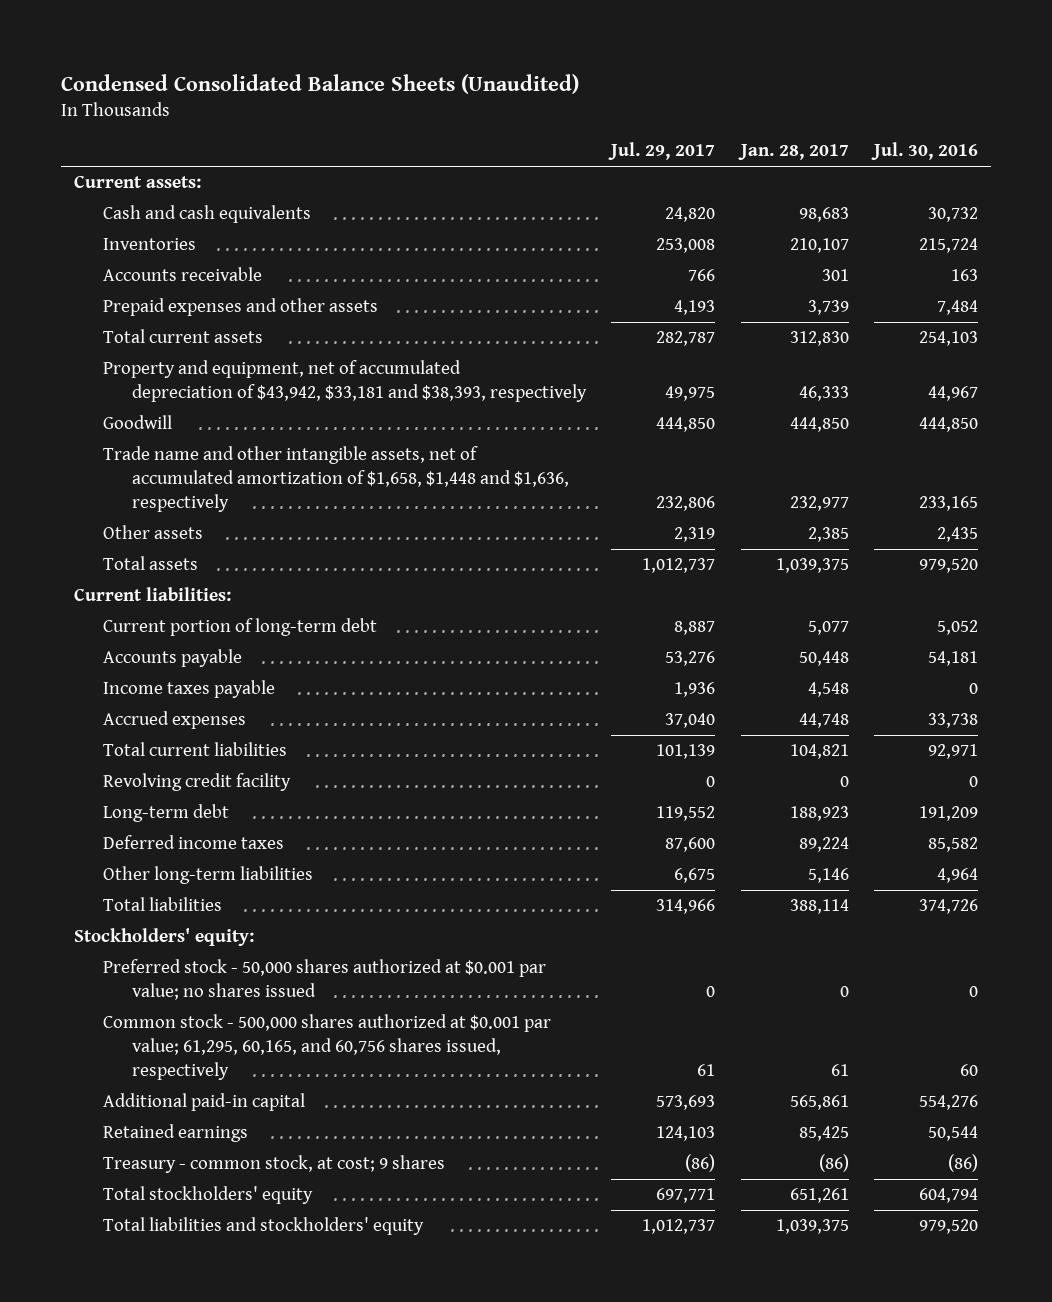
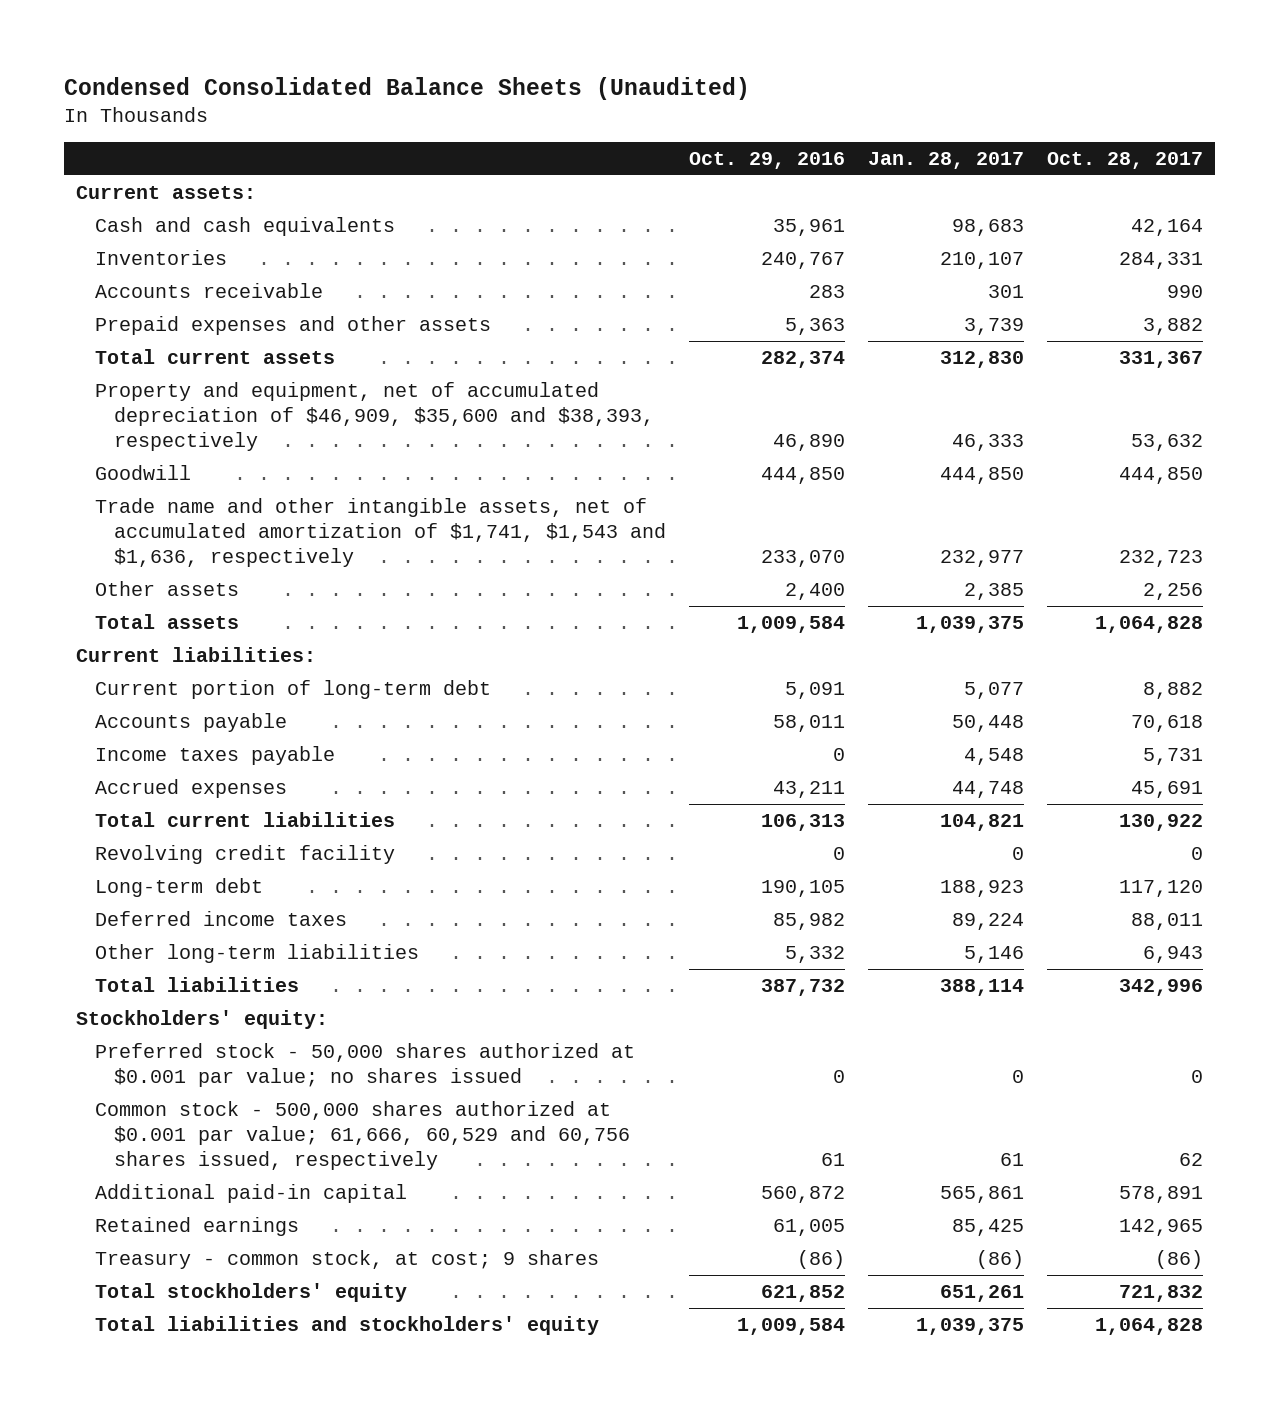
- | Jul. 29, 2017 | Jan. 28, 2017 | Jul. 30, 2016
+ | Oct. 29, 2016 | Jan. 28, 2017 | Oct. 28, 2017
- Property and equipment, net of accumulated depreciation of $43,942, $33,181 and $38,393, respectively | 49,975 | 46,333 | 44,967
+ Property and equipment, net of accumulated depreciation of $46,909, $35,600 and $38,393, respectively | 46,890 | 46,333 | 53,632
- Trade name and other intangible assets, net of accumulated amortization of $1,658, $1,448 and $1,636, respectively | 232,806 | 232,977 | 233,165
+ Trade name and other intangible assets, net of accumulated amortization of $1,741, $1,543 and $1,636, respectively | 233,070 | 232,977 | 232,723
- Common stock - 500,000 shares authorized at $0.001 par value; 61,295, 60,165, and 60,756 shares issued, respectively | 61 | 61 | 60
+ Common stock - 500,000 shares authorized at $0.001 par value; 61,666, 60,529 and 60,756 shares issued, respectively | 61 | 61 | 62

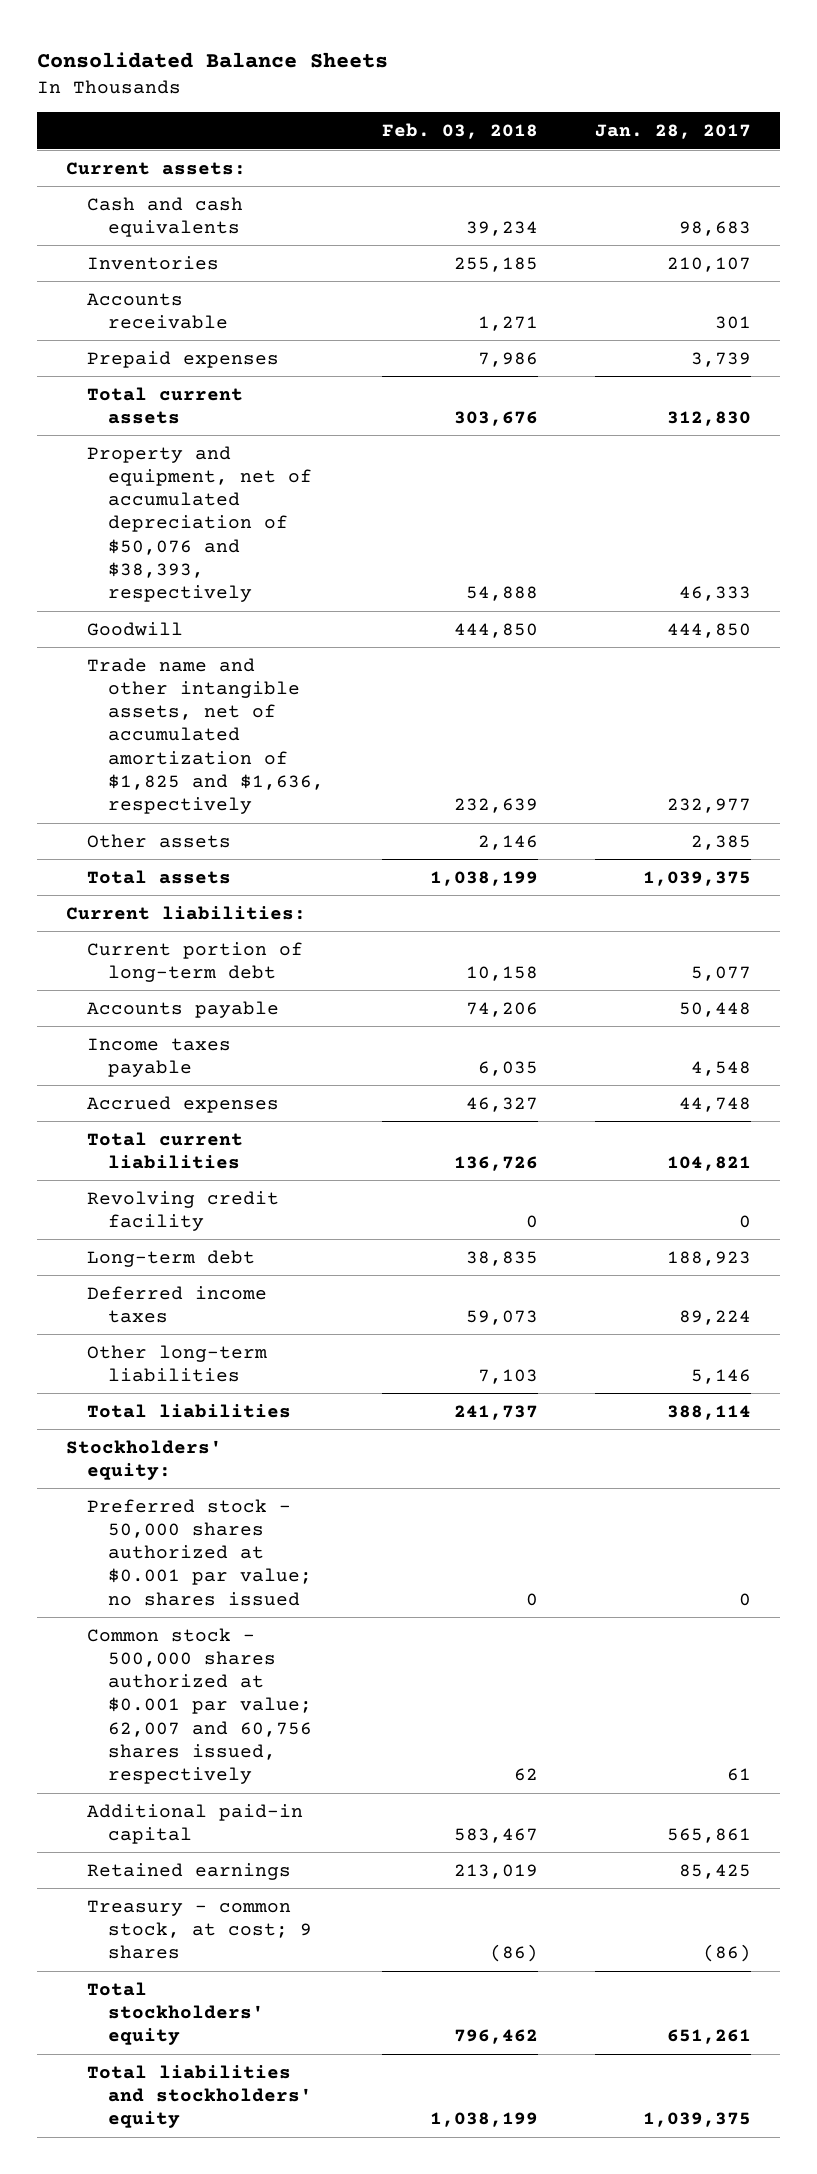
- Condensed Consolidated Balance Sheets (Unaudited)
+ Consolidated Balance Sheets
- | Oct. 29, 2016 | Jan. 28, 2017 | Oct. 28, 2017
+ | Feb. 03, 2018 | Jan. 28, 2017
- Prepaid expenses and other assets | 5,363 | 3,739 | 3,882
+ Prepaid expenses | 7,986 | 3,739
- Property and equipment, net of accumulated depreciation of $46,909, $35,600 and $38,393, respectively | 46,890 | 46,333 | 53,632
+ Property and equipment, net of accumulated depreciation of $50,076 and $38,393, respectively | 54,888 | 46,333
- Trade name and other intangible assets, net of accumulated amortization of $1,741, $1,543 and $1,636, respectively | 233,070 | 232,977 | 232,723
+ Trade name and other intangible assets, net of accumulated amortization of $1,825 and $1,636, respectively | 232,639 | 232,977
- Common stock - 500,000 shares authorized at $0.001 par value; 61,666, 60,529 and 60,756 shares issued, respectively | 61 | 61 | 62
+ Common stock - 500,000 shares authorized at $0.001 par value; 62,007 and 60,756 shares issued, respectively | 62 | 61

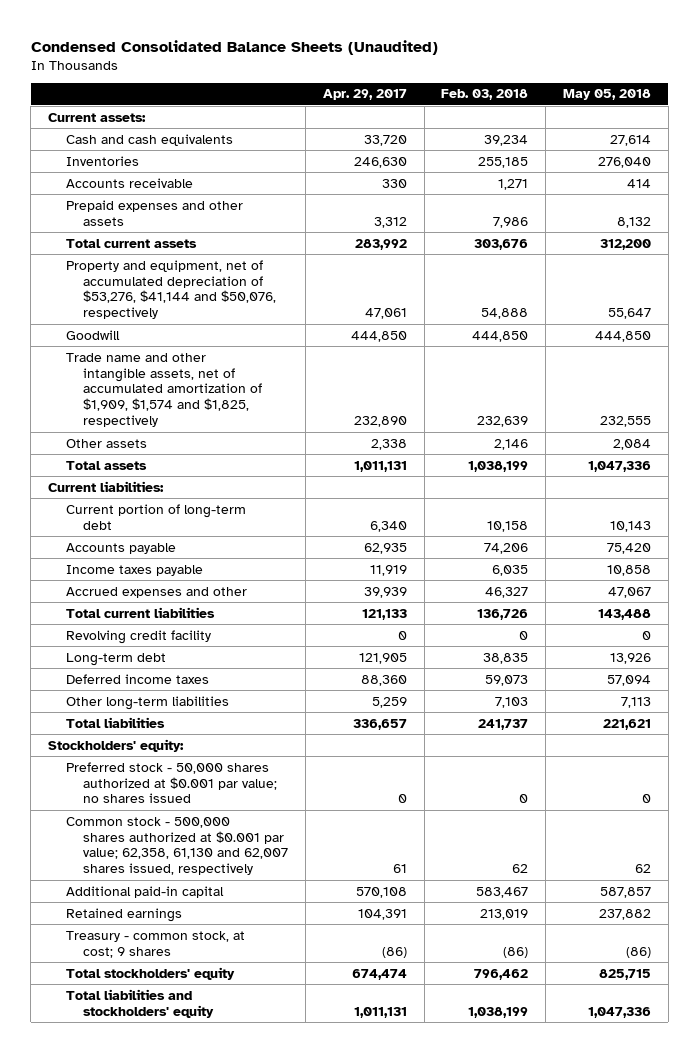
- Consolidated Balance Sheets
+ Condensed Consolidated Balance Sheets (Unaudited)
- | Feb. 03, 2018 | Jan. 28, 2017
+ | Apr. 29, 2017 | Feb. 03, 2018 | May 05, 2018
- Prepaid expenses | 7,986 | 3,739
+ Prepaid expenses and other assets | 3,312 | 7,986 | 8,132
- Property and equipment, net of accumulated depreciation of $50,076 and $38,393, respectively | 54,888 | 46,333
+ Property and equipment, net of accumulated depreciation of $53,276, $41,144 and $50,076, respectively | 47,061 | 54,888 | 55,647
- Trade name and other intangible assets, net of accumulated amortization of $1,825 and $1,636, respectively | 232,639 | 232,977
+ Trade name and other intangible assets, net of accumulated amortization of $1,909, $1,574 and $1,825, respectively | 232,890 | 232,639 | 232,555
- Accrued expenses | 46,327 | 44,748
+ Accrued expenses and other | 39,939 | 46,327 | 47,067
- Common stock - 500,000 shares authorized at $0.001 par value; 62,007 and 60,756 shares issued, respectively | 62 | 61
+ Common stock - 500,000 shares authorized at $0.001 par value; 62,358, 61,130 and 62,007 shares issued, respectively | 61 | 62 | 62

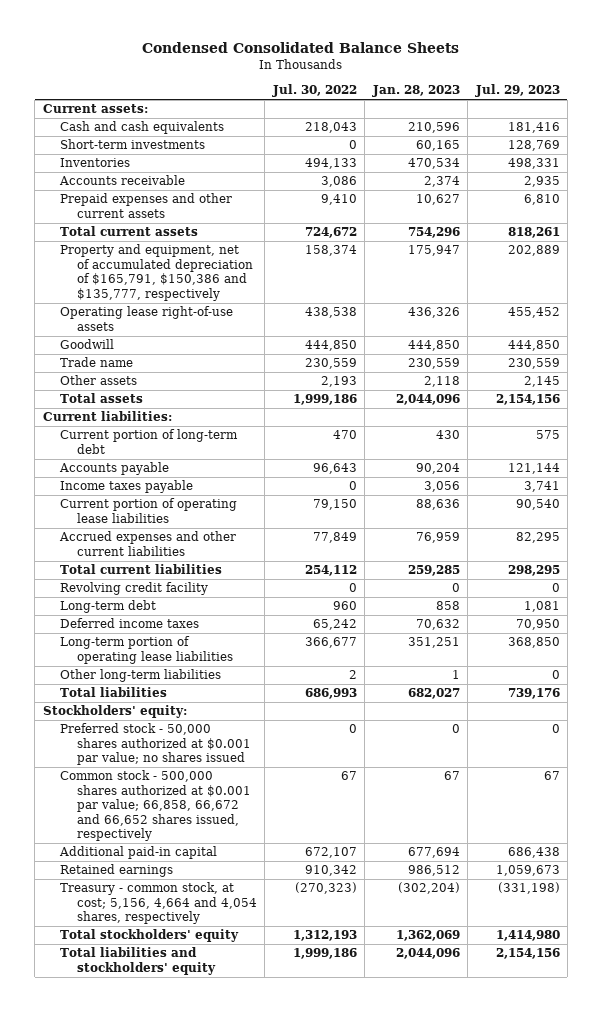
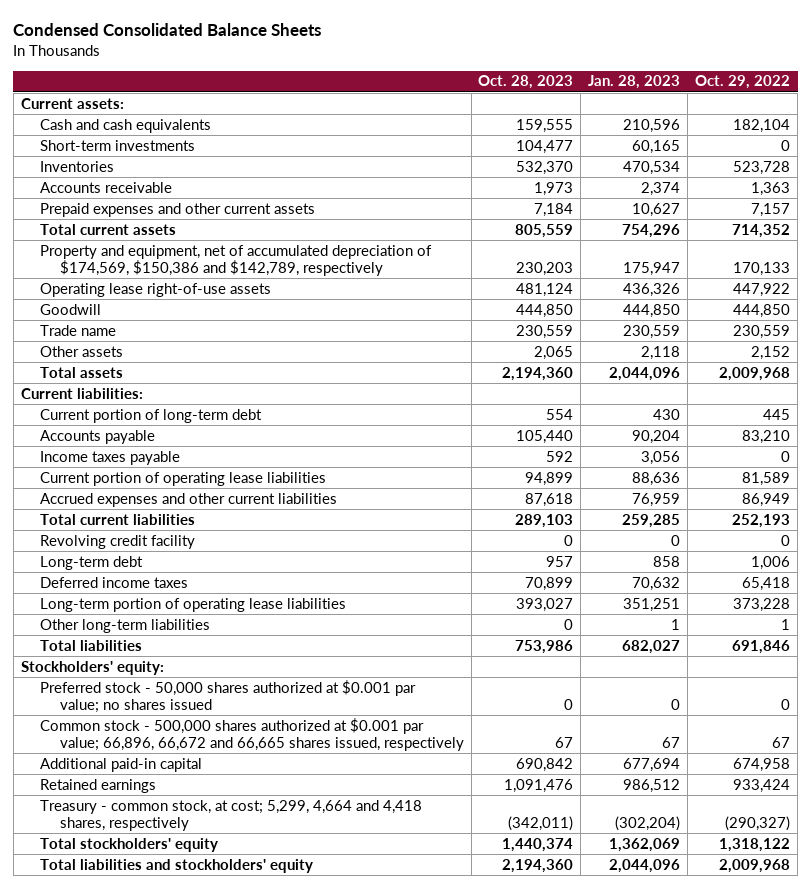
- | Jul. 30, 2022 | Jan. 28, 2023 | Jul. 29, 2023
+ | Oct. 28, 2023 | Jan. 28, 2023 | Oct. 29, 2022
- Property and equipment, net of accumulated depreciation of $165,791, $150,386 and $135,777, respectively | 158,374 | 175,947 | 202,889
+ Property and equipment, net of accumulated depreciation of $174,569, $150,386 and $142,789, respectively | 230,203 | 175,947 | 170,133
- Common stock - 500,000 shares authorized at $0.001 par value; 66,858, 66,672 and 66,652 shares issued, respectively | 67 | 67 | 67
+ Common stock - 500,000 shares authorized at $0.001 par value; 66,896, 66,672 and 66,665 shares issued, respectively | 67 | 67 | 67
- Treasury - common stock, at cost; 5,156, 4,664 and 4,054 shares, respectively | (270,323) | (302,204) | (331,198)
+ Treasury - common stock, at cost; 5,299, 4,664 and 4,418 shares, respectively | (342,011) | (302,204) | (290,327)

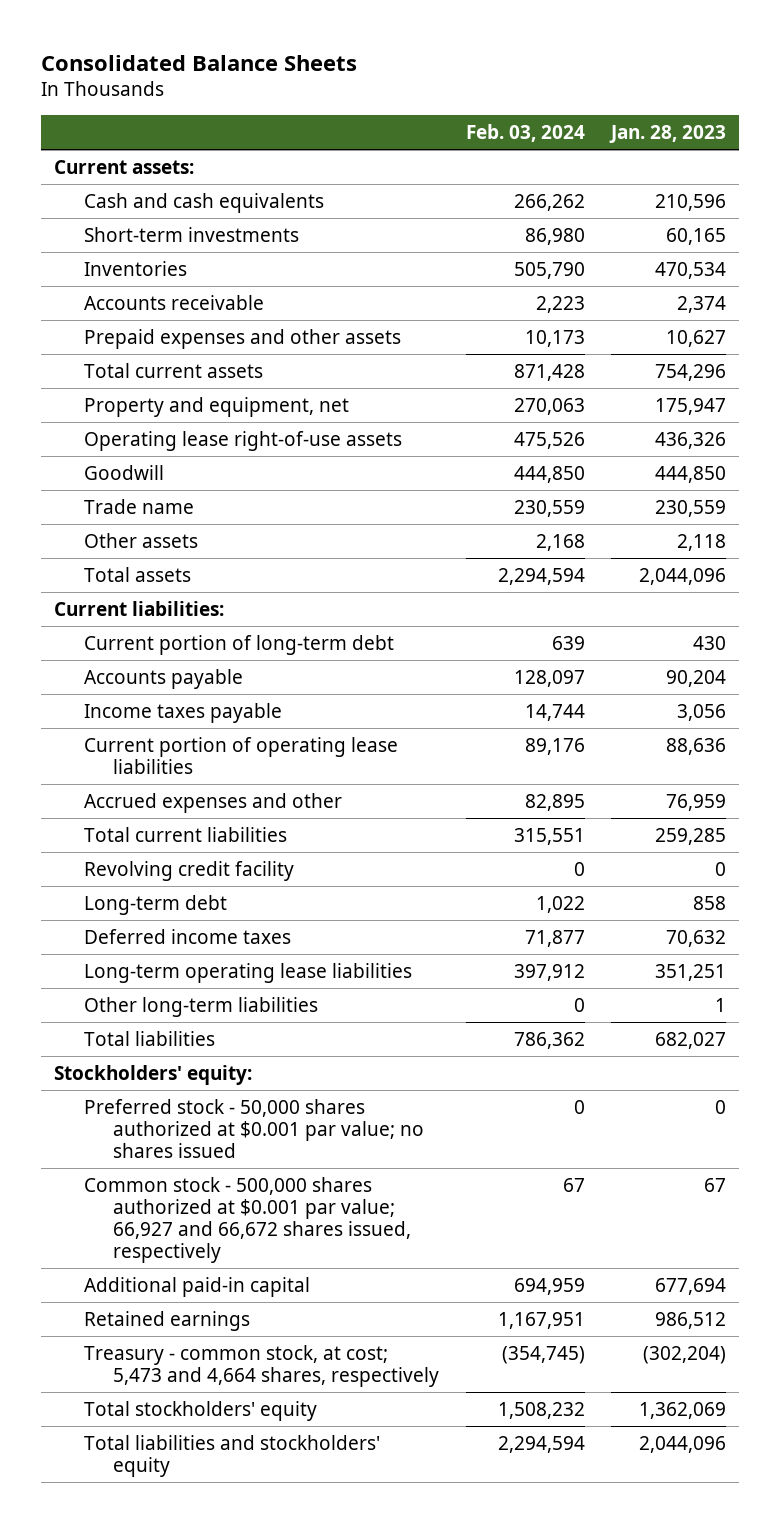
- Condensed Consolidated Balance Sheets
+ Consolidated Balance Sheets
- | Oct. 28, 2023 | Jan. 28, 2023 | Oct. 29, 2022
+ | Feb. 03, 2024 | Jan. 28, 2023
- Prepaid expenses and other current assets | 7,184 | 10,627 | 7,157
+ Prepaid expenses and other assets | 10,173 | 10,627
- Property and equipment, net of accumulated depreciation of $174,569, $150,386 and $142,789, respectively | 230,203 | 175,947 | 170,133
+ Property and equipment, net | 270,063 | 175,947
- Accrued expenses and other current liabilities | 87,618 | 76,959 | 86,949
+ Accrued expenses and other | 82,895 | 76,959
- Long-term portion of operating lease liabilities | 393,027 | 351,251 | 373,228
+ Long-term operating lease liabilities | 397,912 | 351,251
- Common stock - 500,000 shares authorized at $0.001 par value; 66,896, 66,672 and 66,665 shares issued, respectively | 67 | 67 | 67
+ Common stock - 500,000 shares authorized at $0.001 par value; 66,927 and 66,672 shares issued, respectively | 67 | 67
- Treasury - common stock, at cost; 5,299, 4,664 and 4,418 shares, respectively | (342,011) | (302,204) | (290,327)
+ Treasury - common stock, at cost; 5,473 and 4,664 shares, respectively | (354,745) | (302,204)

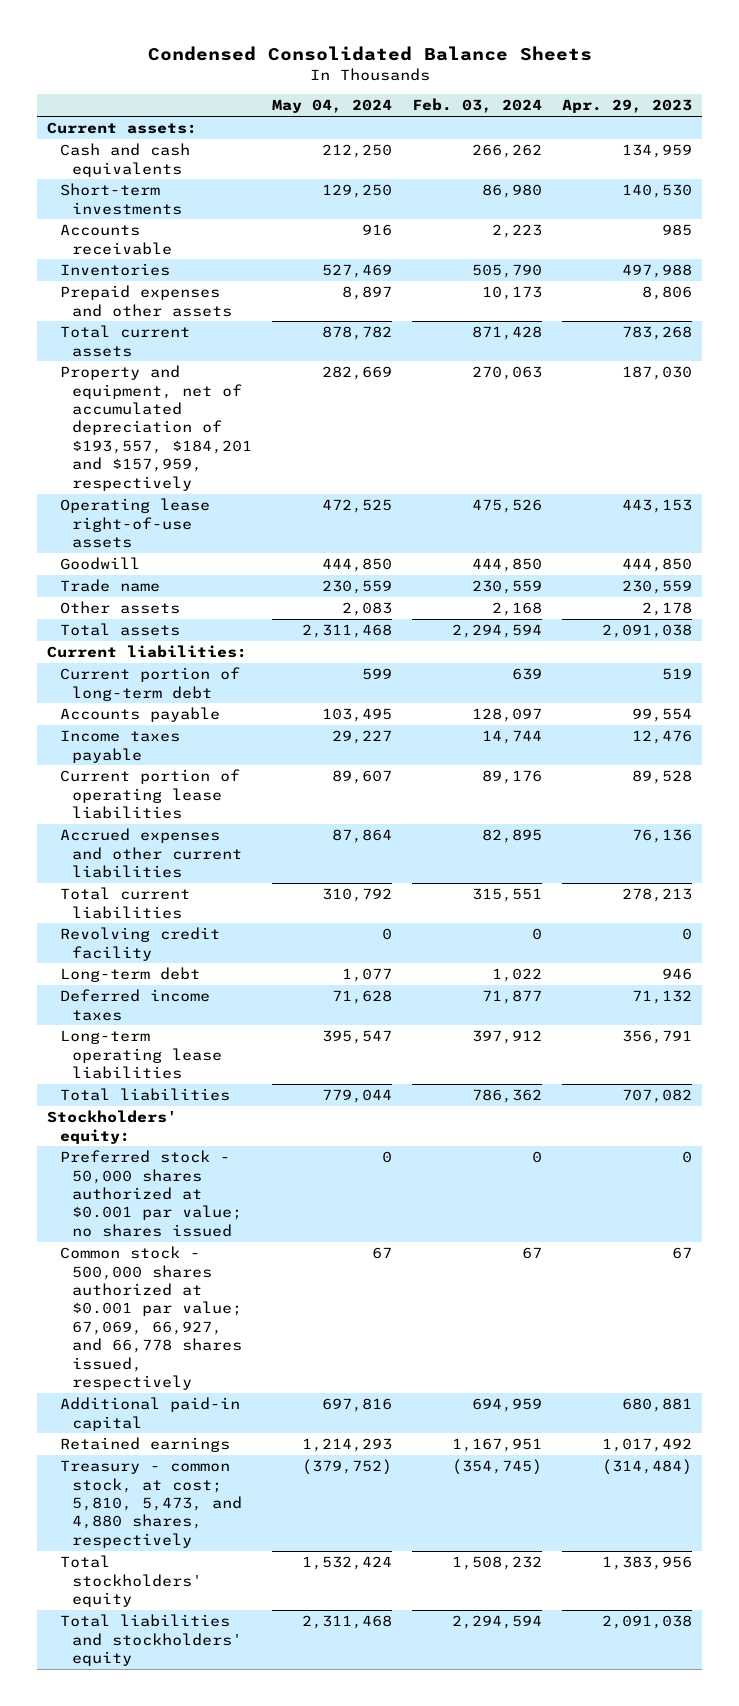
- Consolidated Balance Sheets
+ Condensed Consolidated Balance Sheets
- | Feb. 03, 2024 | Jan. 28, 2023
+ | May 04, 2024 | Feb. 03, 2024 | Apr. 29, 2023
moved down: Inventories | 527,469 | 505,790 | 497,988
- Property and equipment, net | 270,063 | 175,947
+ Property and equipment, net of accumulated depreciation of $193,557, $184,201 and $157,959, respectively | 282,669 | 270,063 | 187,030
- Accrued expenses and other | 82,895 | 76,959
+ Accrued expenses and other current liabilities | 87,864 | 82,895 | 76,136
- Other long-term liabilities | 0 | 1
- Common stock - 500,000 shares authorized at $0.001 par value; 66,927 and 66,672 shares issued, respectively | 67 | 67
+ Common stock - 500,000 shares authorized at $0.001 par value; 67,069, 66,927, and 66,778 shares issued, respectively | 67 | 67 | 67
- Treasury - common stock, at cost; 5,473 and 4,664 shares, respectively | (354,745) | (302,204)
+ Treasury - common stock, at cost; 5,810, 5,473, and 4,880 shares, respectively | (379,752) | (354,745) | (314,484)

